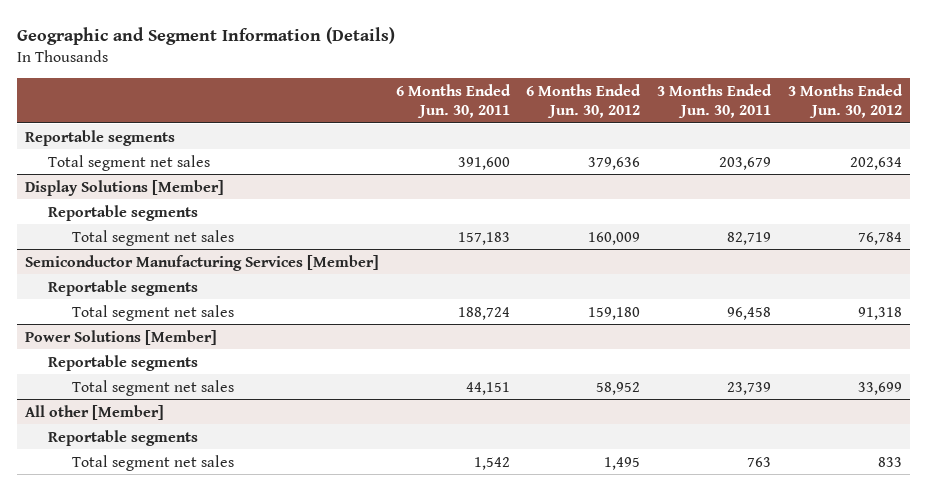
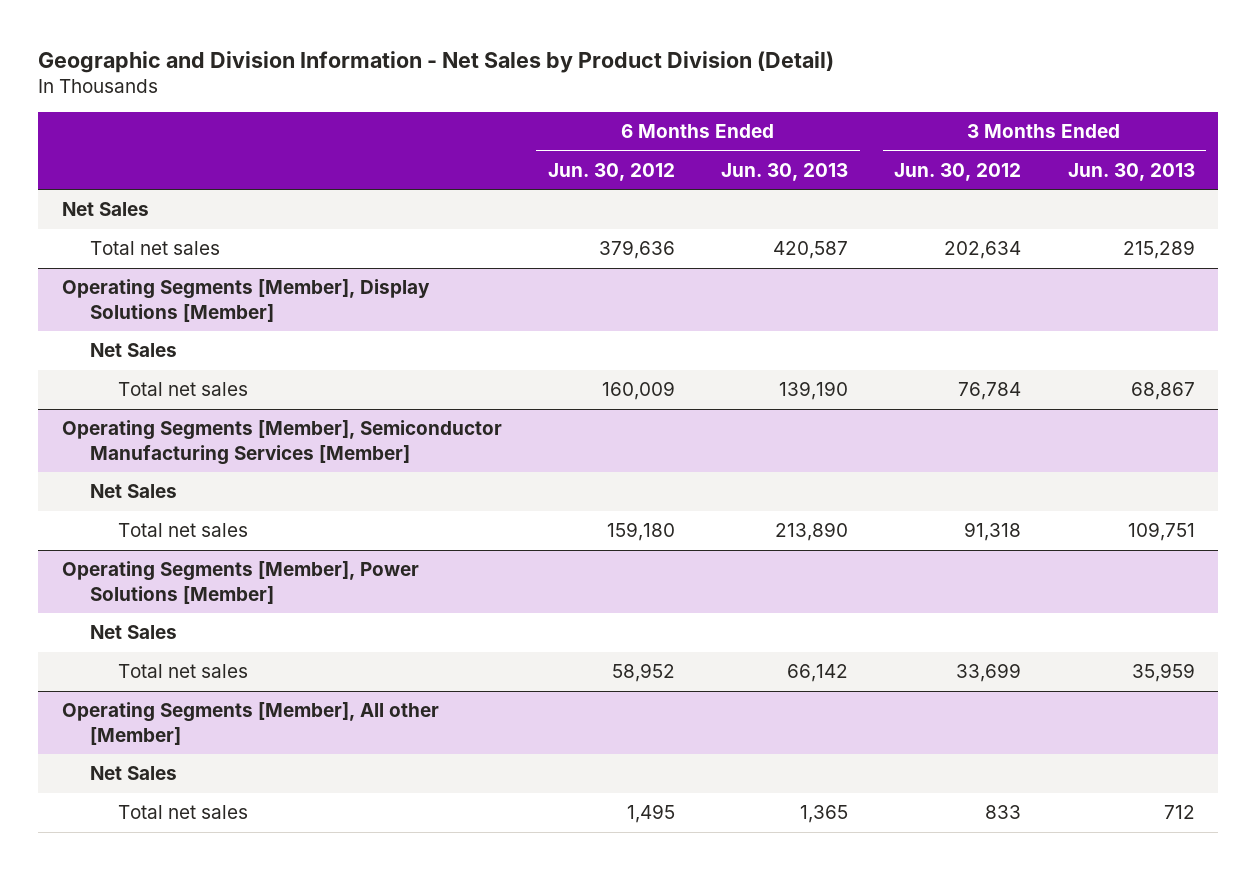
- Geographic and Segment Information (Details)
+ Geographic and Division Information - Net Sales by Product Division (Detail)
- | 6 Months Ended Jun. 30, 2011 | 6 Months Ended Jun. 30, 2012 | 3 Months Ended Jun. 30, 2011 | 3 Months Ended Jun. 30, 2012
+ | 6 Months Ended Jun. 30, 2012 | 6 Months Ended Jun. 30, 2013 | 3 Months Ended Jun. 30, 2012 | 3 Months Ended Jun. 30, 2013
- Reportable segments
- Total segment net sales | 391,600 | 379,636 | 203,679 | 202,634
- Display Solutions [Member]
- Reportable segments
- Total segment net sales | 157,183 | 160,009 | 82,719 | 76,784
- Semiconductor Manufacturing Services [Member]
- Reportable segments
- Total segment net sales | 188,724 | 159,180 | 96,458 | 91,318
- Power Solutions [Member]
- Reportable segments
- Total segment net sales | 44,151 | 58,952 | 23,739 | 33,699
- All other [Member]
- Reportable segments
- Total segment net sales | 1,542 | 1,495 | 763 | 833
+ Net Sales
+ Total net sales | 379,636 | 420,587 | 202,634 | 215,289
+ Operating Segments [Member], Display Solutions [Member]
+ Net Sales
+ Total net sales | 160,009 | 139,190 | 76,784 | 68,867
+ Operating Segments [Member], Semiconductor Manufacturing Services [Member]
+ Net Sales
+ Total net sales | 159,180 | 213,890 | 91,318 | 109,751
+ Operating Segments [Member], Power Solutions [Member]
+ Net Sales
+ Total net sales | 58,952 | 66,142 | 33,699 | 35,959
+ Operating Segments [Member], All other [Member]
+ Net Sales
+ Total net sales | 1,495 | 1,365 | 833 | 712

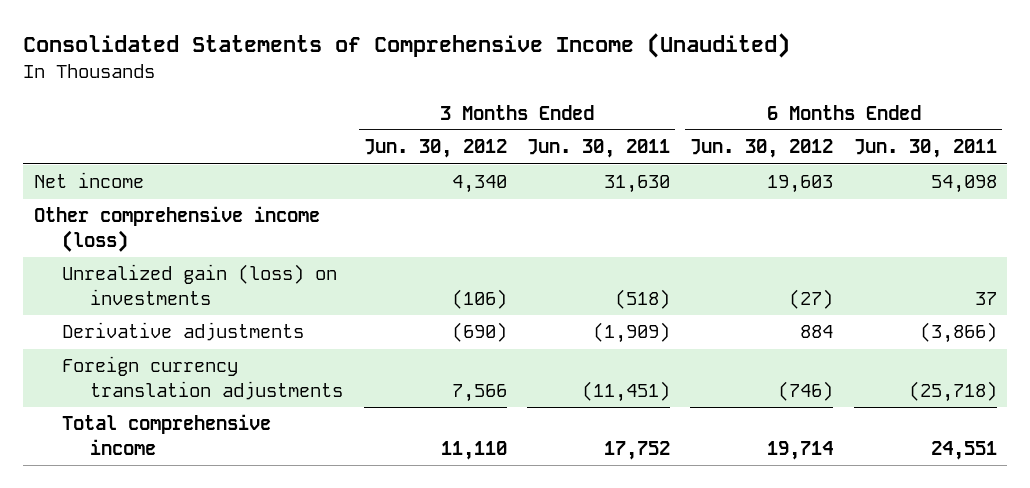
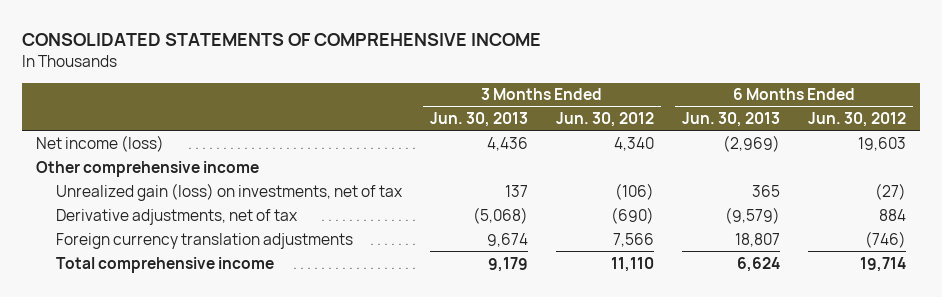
- Consolidated Statements of Comprehensive Income (Unaudited)
+ CONSOLIDATED STATEMENTS OF COMPREHENSIVE INCOME
- | 3 Months Ended Jun. 30, 2012 | 3 Months Ended Jun. 30, 2011 | 6 Months Ended Jun. 30, 2012 | 6 Months Ended Jun. 30, 2011
+ | 3 Months Ended Jun. 30, 2013 | 3 Months Ended Jun. 30, 2012 | 6 Months Ended Jun. 30, 2013 | 6 Months Ended Jun. 30, 2012
- Net income | 4,340 | 31,630 | 19,603 | 54,098
- Other comprehensive income (loss)
- Unrealized gain (loss) on investments | (106) | (518) | (27) | 37
- Derivative adjustments | (690) | (1,909) | 884 | (3,866)
+ Net income (loss) | 4,436 | 4,340 | (2,969) | 19,603
+ Other comprehensive income
+ Unrealized gain (loss) on investments, net of tax | 137 | (106) | 365 | (27)
+ Derivative adjustments, net of tax | (5,068) | (690) | (9,579) | 884

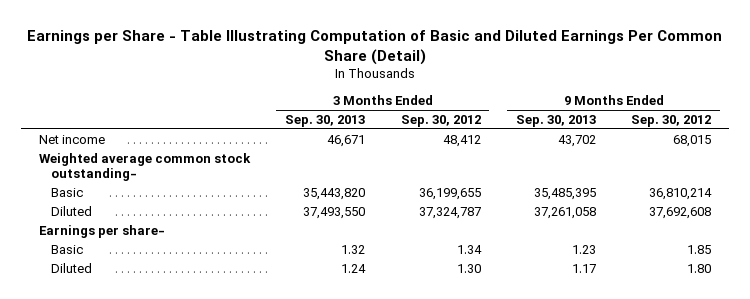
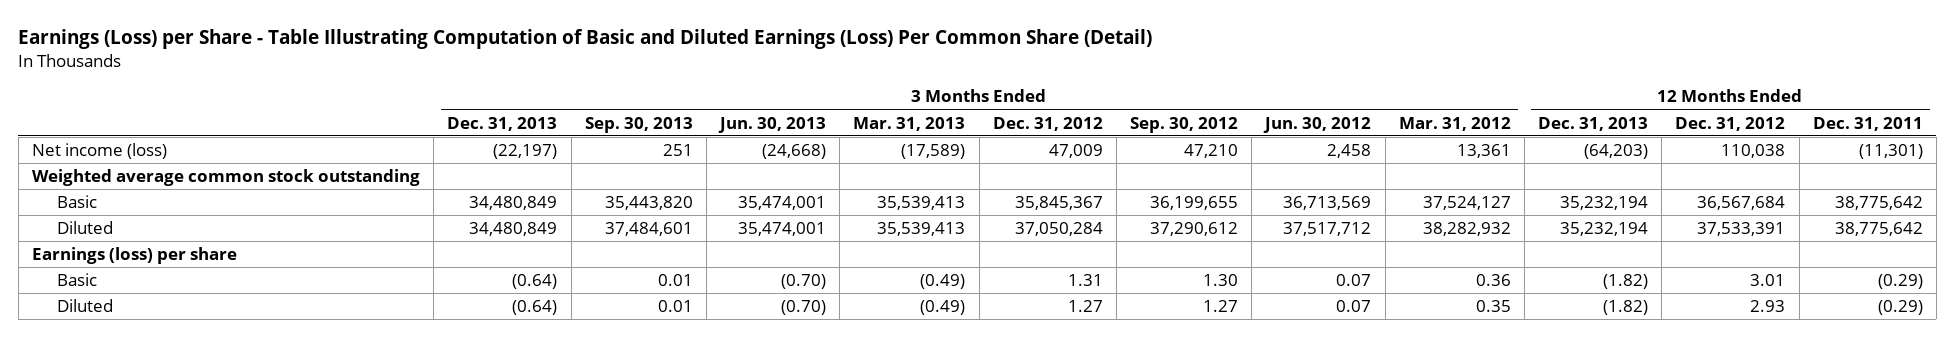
- Earnings per Share - Table Illustrating Computation of Basic and Diluted Earnings Per Common Share (Detail)
+ Earnings (Loss) per Share - Table Illustrating Computation of Basic and Diluted Earnings (Loss) Per Common Share (Detail)
- | 3 Months Ended Sep. 30, 2013 | 3 Months Ended Sep. 30, 2012 | 9 Months Ended Sep. 30, 2013 | 9 Months Ended Sep. 30, 2012
+ | 3 Months Ended Dec. 31, 2013 | 3 Months Ended Sep. 30, 2013 | 3 Months Ended Jun. 30, 2013 | 3 Months Ended Mar. 31, 2013 | 3 Months Ended Dec. 31, 2012 | 3 Months Ended Sep. 30, 2012 | 3 Months Ended Jun. 30, 2012 | 3 Months Ended Mar. 31, 2012 | 12 Months Ended Dec. 31, 2013 | 12 Months Ended Dec. 31, 2012 | 12 Months Ended Dec. 31, 2011
- Net income | 46,671 | 48,412 | 43,702 | 68,015
- Weighted average common stock outstanding-
+ Net income (loss) | (22,197) | 251 | (24,668) | (17,589) | 47,009 | 47,210 | 2,458 | 13,361 | (64,203) | 110,038 | (11,301)
+ Weighted average common stock outstanding
- Diluted | 37,493,550 | 37,324,787 | 37,261,058 | 37,692,608
- Earnings per share-
- Basic | 1.32 | 1.34 | 1.23 | 1.85
- Diluted | 1.24 | 1.30 | 1.17 | 1.80
+ Diluted | 34,480,849 | 37,484,601 | 35,474,001 | 35,539,413 | 37,050,284 | 37,290,612 | 37,517,712 | 38,282,932 | 35,232,194 | 37,533,391 | 38,775,642
+ Earnings (loss) per share
+ Basic | (0.64) | 0.01 | (0.70) | (0.49) | 1.31 | 1.30 | 0.07 | 0.36 | (1.82) | 3.01 | (0.29)
+ Diluted | (0.64) | 0.01 | (0.70) | (0.49) | 1.27 | 1.27 | 0.07 | 0.35 | (1.82) | 2.93 | (0.29)

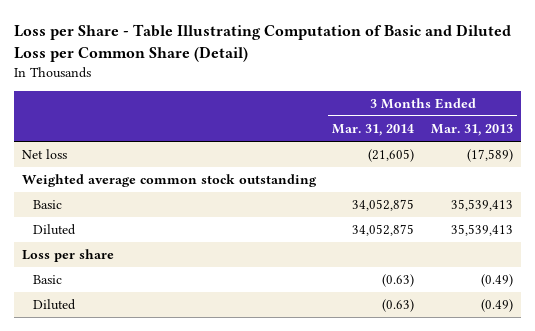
- Earnings (Loss) per Share - Table Illustrating Computation of Basic and Diluted Earnings (Loss) Per Common Share (Detail)
+ Loss per Share - Table Illustrating Computation of Basic and Diluted Loss per Common Share (Detail)
- | 3 Months Ended Dec. 31, 2013 | 3 Months Ended Sep. 30, 2013 | 3 Months Ended Jun. 30, 2013 | 3 Months Ended Mar. 31, 2013 | 3 Months Ended Dec. 31, 2012 | 3 Months Ended Sep. 30, 2012 | 3 Months Ended Jun. 30, 2012 | 3 Months Ended Mar. 31, 2012 | 12 Months Ended Dec. 31, 2013 | 12 Months Ended Dec. 31, 2012 | 12 Months Ended Dec. 31, 2011
+ | 3 Months Ended Mar. 31, 2014 | 3 Months Ended Mar. 31, 2013
- Net income (loss) | (22,197) | 251 | (24,668) | (17,589) | 47,009 | 47,210 | 2,458 | 13,361 | (64,203) | 110,038 | (11,301)
+ Net loss | (21,605) | (17,589)
- Earnings (loss) per share
+ Loss per share

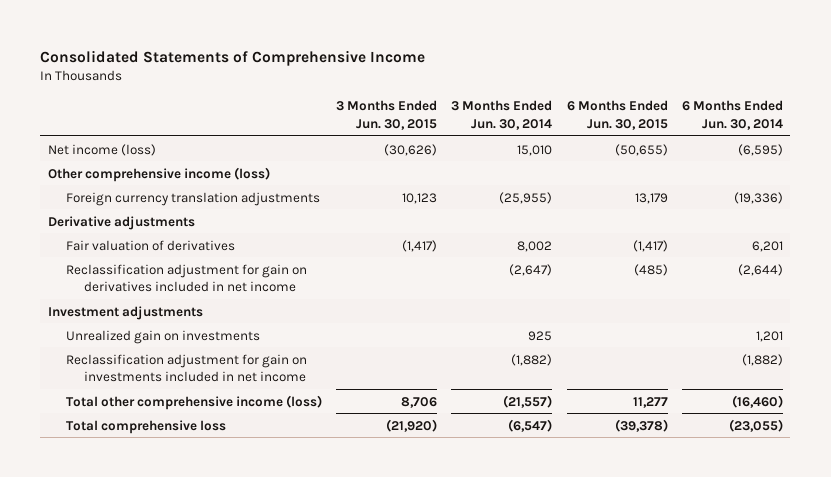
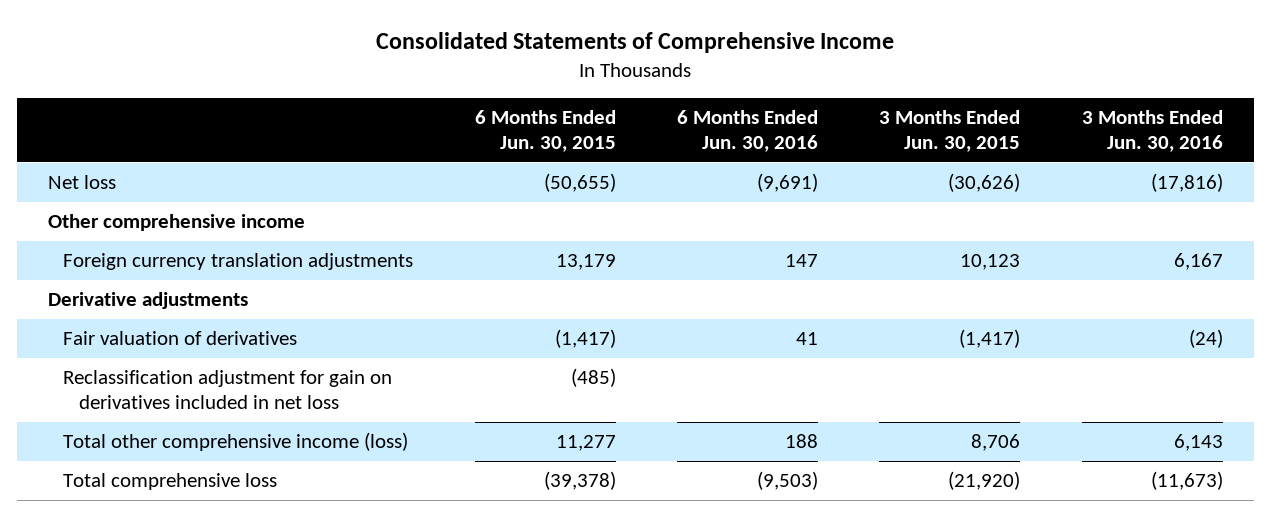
- | 3 Months Ended Jun. 30, 2015 | 3 Months Ended Jun. 30, 2014 | 6 Months Ended Jun. 30, 2015 | 6 Months Ended Jun. 30, 2014
+ | 6 Months Ended Jun. 30, 2015 | 6 Months Ended Jun. 30, 2016 | 3 Months Ended Jun. 30, 2015 | 3 Months Ended Jun. 30, 2016
- Net income (loss) | (30,626) | 15,010 | (50,655) | (6,595)
- Other comprehensive income (loss)
+ Net loss | (50,655) | (9,691) | (30,626) | (17,816)
+ Other comprehensive income
- Reclassification adjustment for gain on derivatives included in net income | | (2,647) | (485) | (2,644)
- Investment adjustments
- Unrealized gain on investments | | 925 | | 1,201
- Reclassification adjustment for gain on investments included in net income | | (1,882) | | (1,882)
+ Reclassification adjustment for gain on derivatives included in net loss | (485) | | |

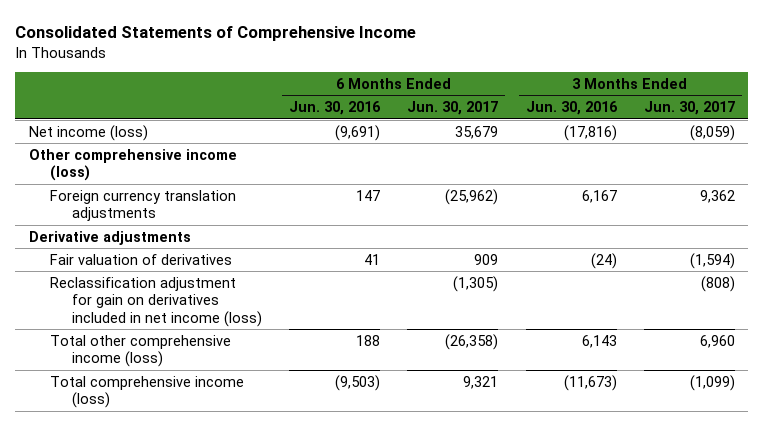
- | 6 Months Ended Jun. 30, 2015 | 6 Months Ended Jun. 30, 2016 | 3 Months Ended Jun. 30, 2015 | 3 Months Ended Jun. 30, 2016
+ | 6 Months Ended Jun. 30, 2016 | 6 Months Ended Jun. 30, 2017 | 3 Months Ended Jun. 30, 2016 | 3 Months Ended Jun. 30, 2017
- Net loss | (50,655) | (9,691) | (30,626) | (17,816)
- Other comprehensive income
+ Net income (loss) | (9,691) | 35,679 | (17,816) | (8,059)
+ Other comprehensive income (loss)
- Reclassification adjustment for gain on derivatives included in net loss | (485) | | |
+ Reclassification adjustment for gain on derivatives included in net income (loss) | | (1,305) | | (808)
- Total comprehensive loss | (39,378) | (9,503) | (21,920) | (11,673)
+ Total comprehensive income (loss) | (9,503) | 9,321 | (11,673) | (1,099)

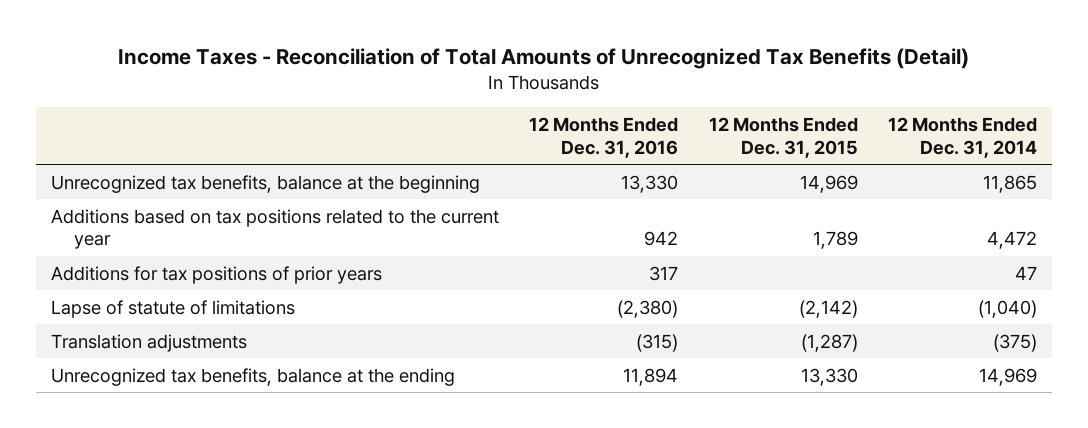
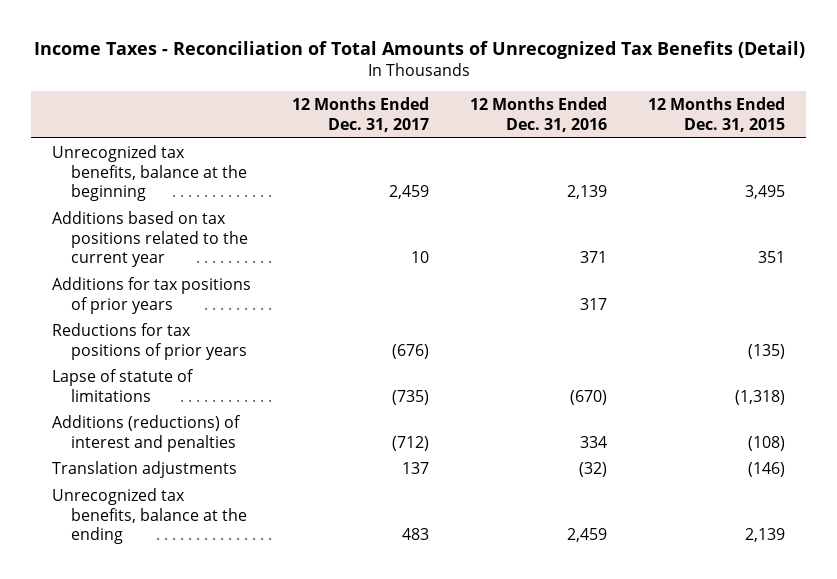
- | 12 Months Ended Dec. 31, 2016 | 12 Months Ended Dec. 31, 2015 | 12 Months Ended Dec. 31, 2014
+ | 12 Months Ended Dec. 31, 2017 | 12 Months Ended Dec. 31, 2016 | 12 Months Ended Dec. 31, 2015
- Unrecognized tax benefits, balance at the beginning | 13,330 | 14,969 | 11,865
- Additions based on tax positions related to the current year | 942 | 1,789 | 4,472
+ Unrecognized tax benefits, balance at the beginning | 2,459 | 2,139 | 3,495
+ Additions based on tax positions related to the current year | 10 | 371 | 351
- Lapse of statute of limitations | (2,380) | (2,142) | (1,040)
- Translation adjustments | (315) | (1,287) | (375)
- Unrecognized tax benefits, balance at the ending | 11,894 | 13,330 | 14,969
+ Reductions for tax positions of prior years | (676) | | (135)
+ Lapse of statute of limitations | (735) | (670) | (1,318)
+ Additions (reductions) of interest and penalties | (712) | 334 | (108)
+ Translation adjustments | 137 | (32) | (146)
+ Unrecognized tax benefits, balance at the ending | 483 | 2,459 | 2,139

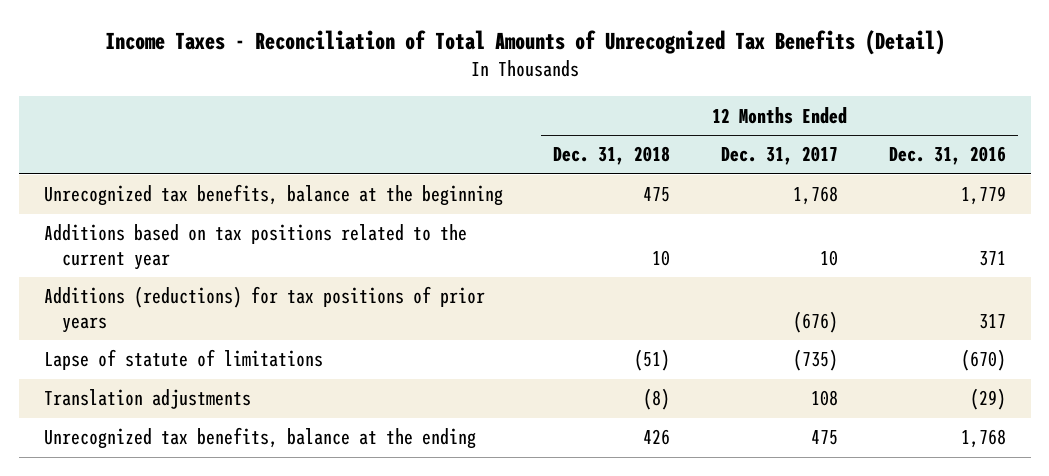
- | 12 Months Ended Dec. 31, 2017 | 12 Months Ended Dec. 31, 2016 | 12 Months Ended Dec. 31, 2015
+ | 12 Months Ended Dec. 31, 2018 | 12 Months Ended Dec. 31, 2017 | 12 Months Ended Dec. 31, 2016
- Unrecognized tax benefits, balance at the beginning | 2,459 | 2,139 | 3,495
+ Unrecognized tax benefits, balance at the beginning | 475 | 1,768 | 1,779
- Additions for tax positions of prior years | | 317 |
- Reductions for tax positions of prior years | (676) | | (135)
+ Additions (reductions) for tax positions of prior years | | (676) | 317
- Additions (reductions) of interest and penalties | (712) | 334 | (108)
- Translation adjustments | 137 | (32) | (146)
- Unrecognized tax benefits, balance at the ending | 483 | 2,459 | 2,139
+ Translation adjustments | (8) | 108 | (29)
+ Unrecognized tax benefits, balance at the ending | 426 | 475 | 1,768

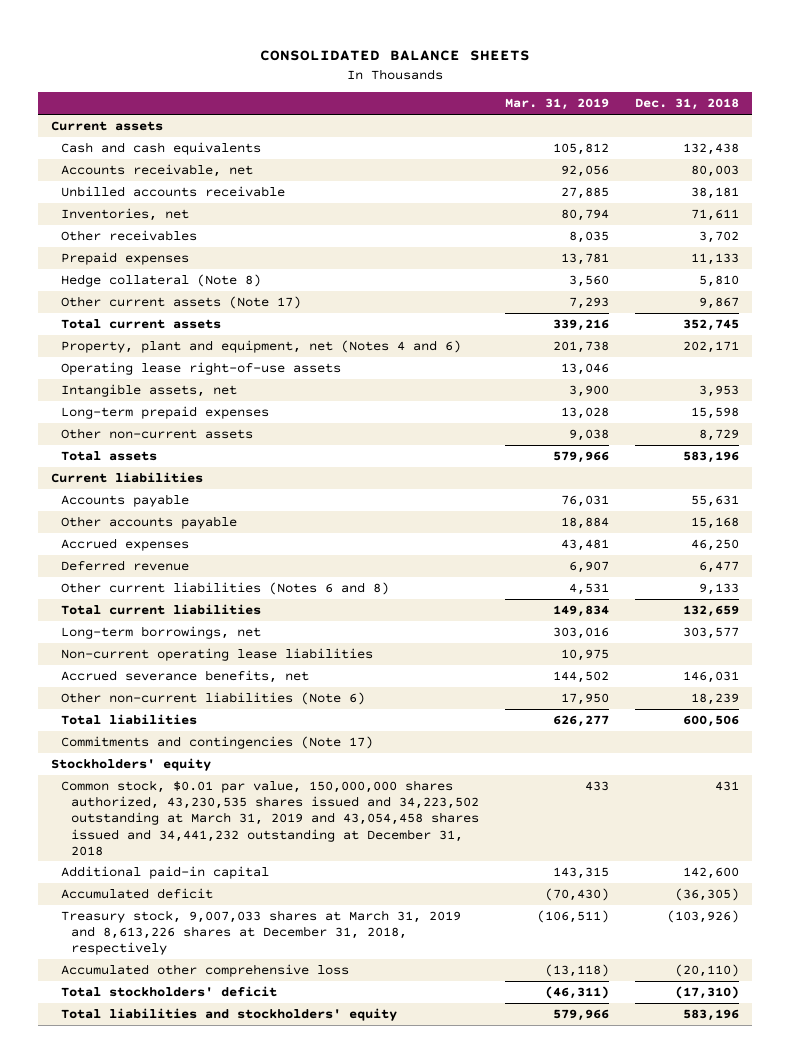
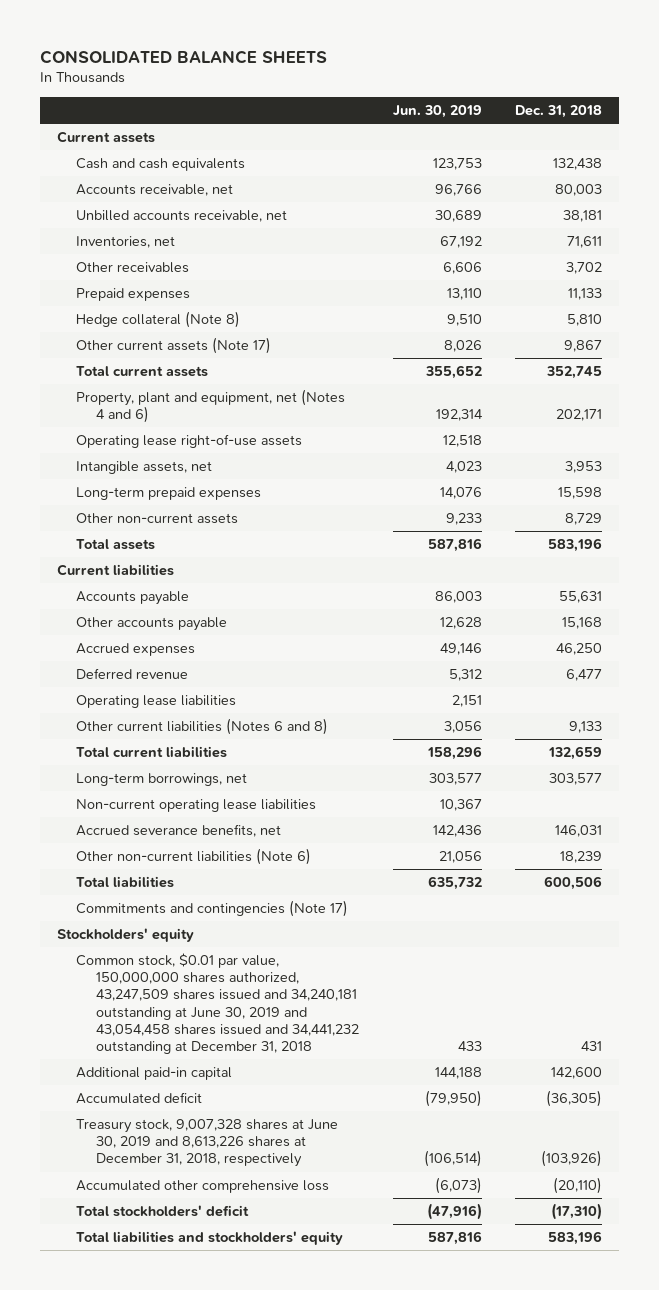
- | Mar. 31, 2019 | Dec. 31, 2018
+ | Jun. 30, 2019 | Dec. 31, 2018
- Unbilled accounts receivable | 27,885 | 38,181
+ Unbilled accounts receivable, net | 30,689 | 38,181
+ Operating lease liabilities | 2,151 |
- Common stock, $0.01 par value, 150,000,000 shares authorized, 43,230,535 shares issued and 34,223,502 outstanding at March 31, 2019 and 43,054,458 shares issued and 34,441,232 outstanding at December 31, 2018 | 433 | 431
+ Common stock, $0.01 par value, 150,000,000 shares authorized, 43,247,509 shares issued and 34,240,181 outstanding at June 30, 2019 and 43,054,458 shares issued and 34,441,232 outstanding at December 31, 2018 | 433 | 431
- Treasury stock, 9,007,033 shares at March 31, 2019 and 8,613,226 shares at December 31, 2018, respectively | (106,511) | (103,926)
+ Treasury stock, 9,007,328 shares at June 30, 2019 and 8,613,226 shares at December 31, 2018, respectively | (106,514) | (103,926)

